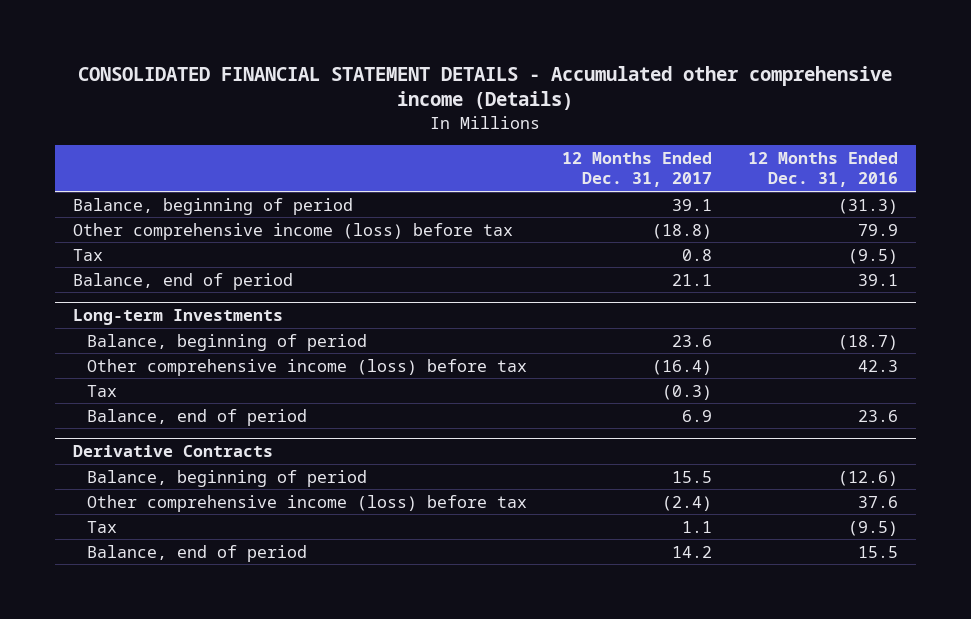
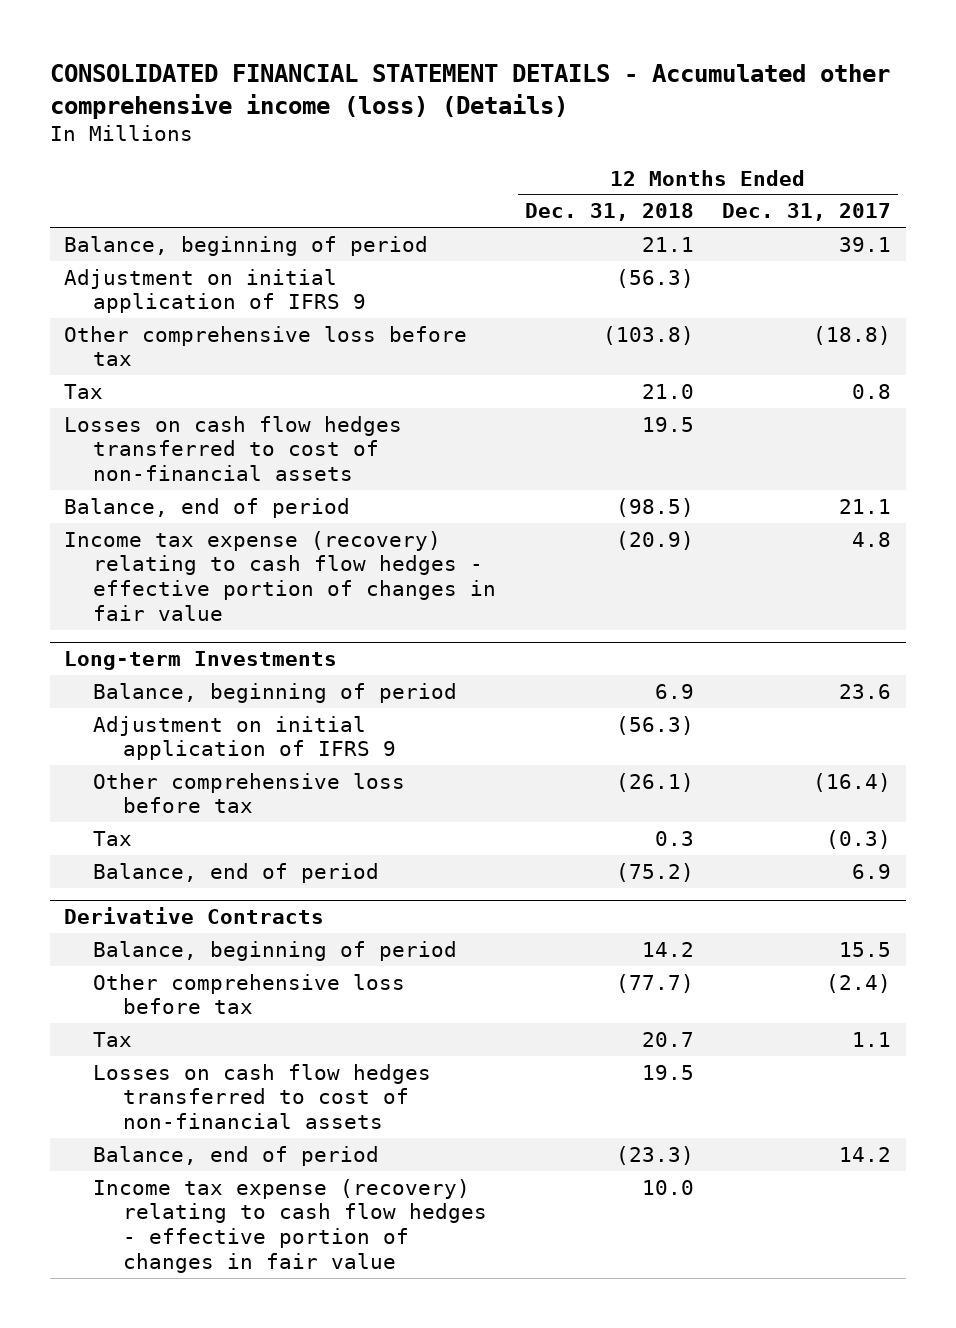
- CONSOLIDATED FINANCIAL STATEMENT DETAILS - Accumulated other comprehensive income (Details)
+ CONSOLIDATED FINANCIAL STATEMENT DETAILS - Accumulated other comprehensive income (loss) (Details)
- | 12 Months Ended Dec. 31, 2017 | 12 Months Ended Dec. 31, 2016
+ | 12 Months Ended Dec. 31, 2018 | 12 Months Ended Dec. 31, 2017
- Other comprehensive income (loss) before tax | (18.8) | 79.9
+ Adjustment on initial application of IFRS 9 | (56.3) |
+ Other comprehensive loss before tax | (103.8) | (18.8)
+ Losses on cash flow hedges transferred to cost of non-financial assets | 19.5 |
+ Income tax expense (recovery) relating to cash flow hedges - effective portion of changes in fair value | (20.9) | 4.8
@ Long-term Investments
- Other comprehensive income (loss) before tax | (16.4) | 42.3
+ Adjustment on initial application of IFRS 9 | (56.3) |
+ Other comprehensive loss before tax | (26.1) | (16.4)
@ Derivative Contracts
- Other comprehensive income (loss) before tax | (2.4) | 37.6
+ Other comprehensive loss before tax | (77.7) | (2.4)
+ Losses on cash flow hedges transferred to cost of non-financial assets | 19.5 |
+ Income tax expense (recovery) relating to cash flow hedges - effective portion of changes in fair value | 10.0 |

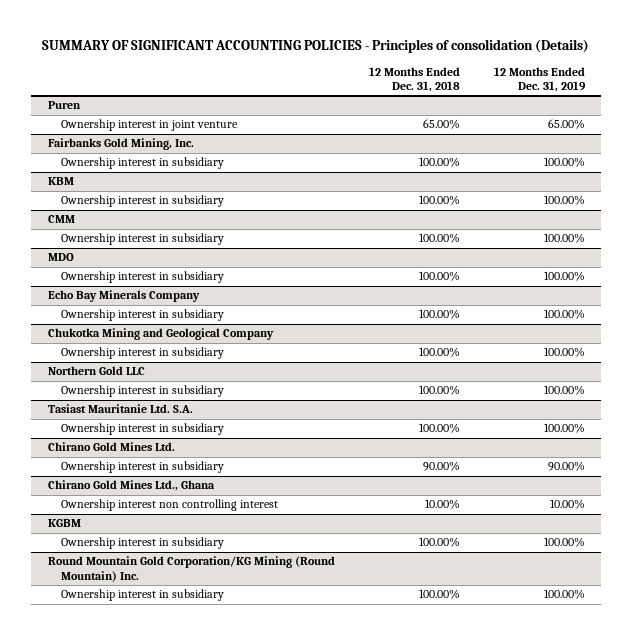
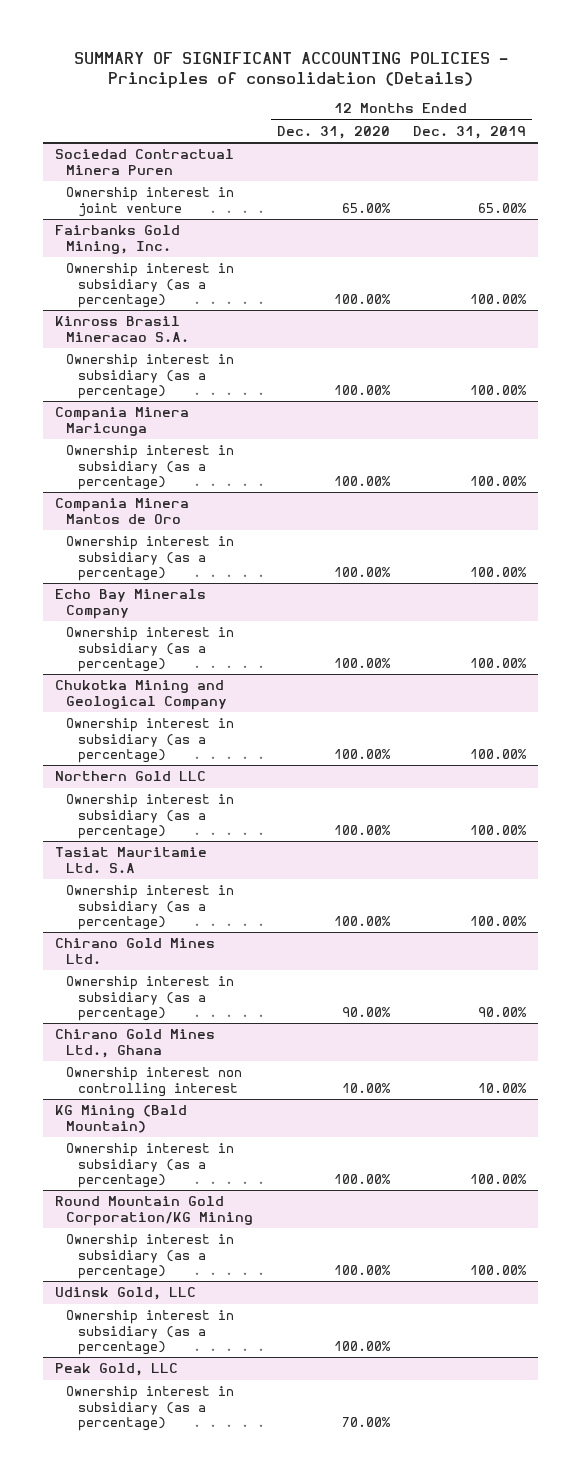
- | 12 Months Ended Dec. 31, 2018 | 12 Months Ended Dec. 31, 2019
+ | 12 Months Ended Dec. 31, 2020 | 12 Months Ended Dec. 31, 2019
- Puren
+ Sociedad Contractual Minera Puren
@ Fairbanks Gold Mining, Inc.
- Ownership interest in subsidiary | 100.00% | 100.00%
- KBM
- Ownership interest in subsidiary | 100.00% | 100.00%
- CMM
- Ownership interest in subsidiary | 100.00% | 100.00%
- MDO
- Ownership interest in subsidiary | 100.00% | 100.00%
@ Fairbanks Gold Mining, Inc.
+ Ownership interest in subsidiary (as a percentage) | 100.00% | 100.00%
+ Kinross Brasil Mineracao S.A.
+ Ownership interest in subsidiary (as a percentage) | 100.00% | 100.00%
+ Compania Minera Maricunga
+ Ownership interest in subsidiary (as a percentage) | 100.00% | 100.00%
+ Compania Minera Mantos de Oro
+ Ownership interest in subsidiary (as a percentage) | 100.00% | 100.00%
@ Echo Bay Minerals Company
- Ownership interest in subsidiary | 100.00% | 100.00%
+ Ownership interest in subsidiary (as a percentage) | 100.00% | 100.00%
@ Chukotka Mining and Geological Company
- Ownership interest in subsidiary | 100.00% | 100.00%
+ Ownership interest in subsidiary (as a percentage) | 100.00% | 100.00%
@ Northern Gold LLC
- Ownership interest in subsidiary | 100.00% | 100.00%
- Tasiast Mauritanie Ltd. S.A.
- Ownership interest in subsidiary | 100.00% | 100.00%
@ Northern Gold LLC
+ Ownership interest in subsidiary (as a percentage) | 100.00% | 100.00%
+ Tasiat Mauritamie Ltd. S.A
+ Ownership interest in subsidiary (as a percentage) | 100.00% | 100.00%
@ Chirano Gold Mines Ltd.
- Ownership interest in subsidiary | 90.00% | 90.00%
+ Ownership interest in subsidiary (as a percentage) | 90.00% | 90.00%
- KGBM
- Ownership interest in subsidiary | 100.00% | 100.00%
- Round Mountain Gold Corporation/KG Mining (Round Mountain) Inc.
- Ownership interest in subsidiary | 100.00% | 100.00%
+ KG Mining (Bald Mountain)
+ Ownership interest in subsidiary (as a percentage) | 100.00% | 100.00%
+ Round Mountain Gold Corporation/KG Mining
+ Ownership interest in subsidiary (as a percentage) | 100.00% | 100.00%
+ Udinsk Gold, LLC
+ Ownership interest in subsidiary (as a percentage) | 100.00% |
+ Peak Gold, LLC
+ Ownership interest in subsidiary (as a percentage) | 70.00% |

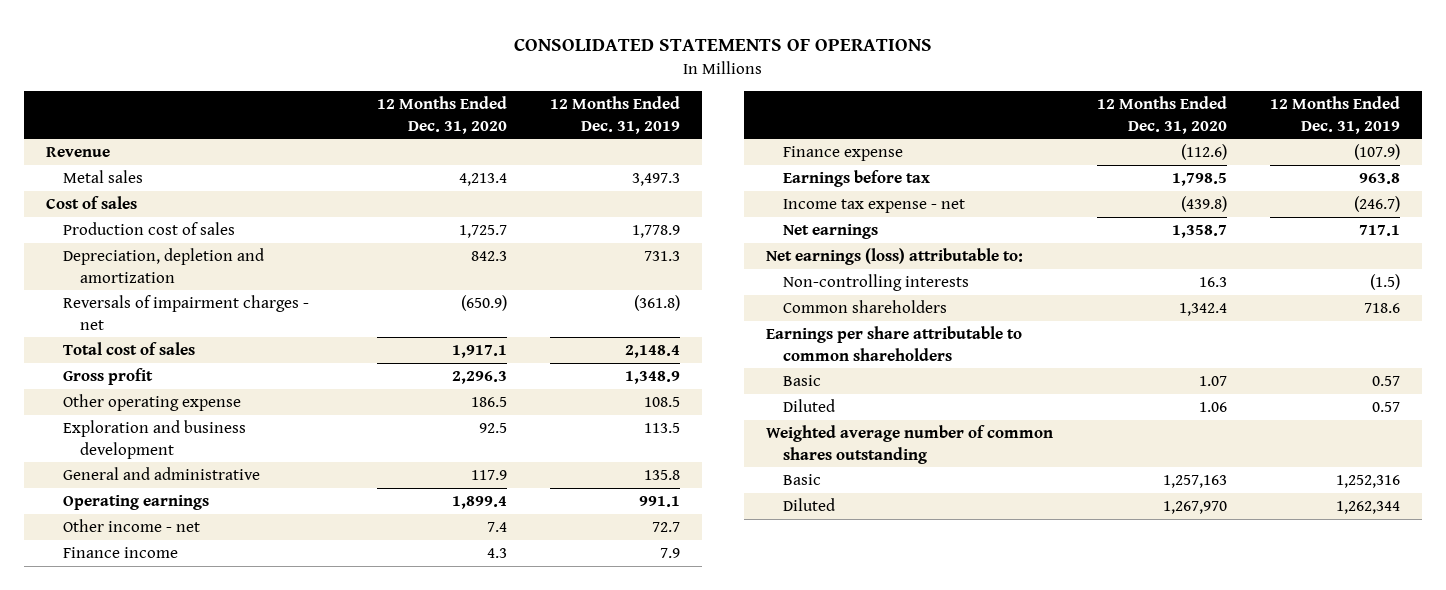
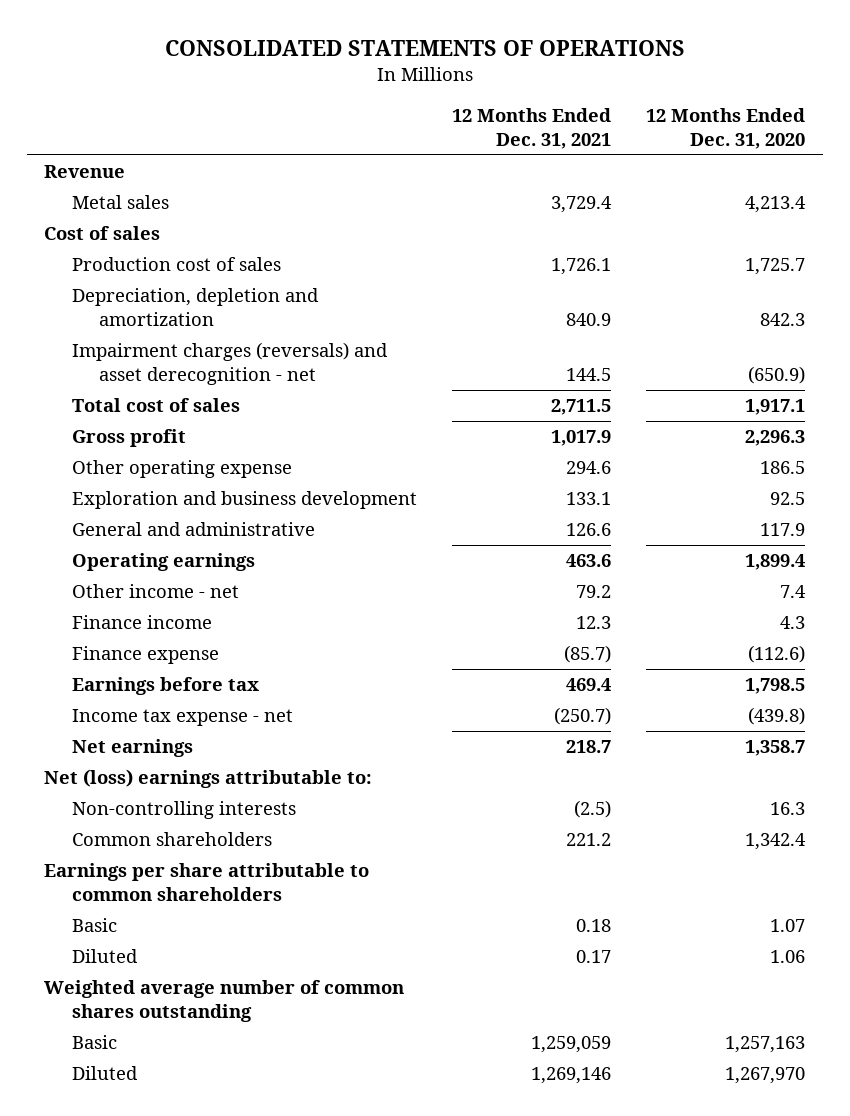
- | 12 Months Ended Dec. 31, 2020 | 12 Months Ended Dec. 31, 2019
+ | 12 Months Ended Dec. 31, 2021 | 12 Months Ended Dec. 31, 2020
- Reversals of impairment charges - net | (650.9) | (361.8)
+ Impairment charges (reversals) and asset derecognition - net | 144.5 | (650.9)
- Net earnings (loss) attributable to:
+ Net (loss) earnings attributable to:

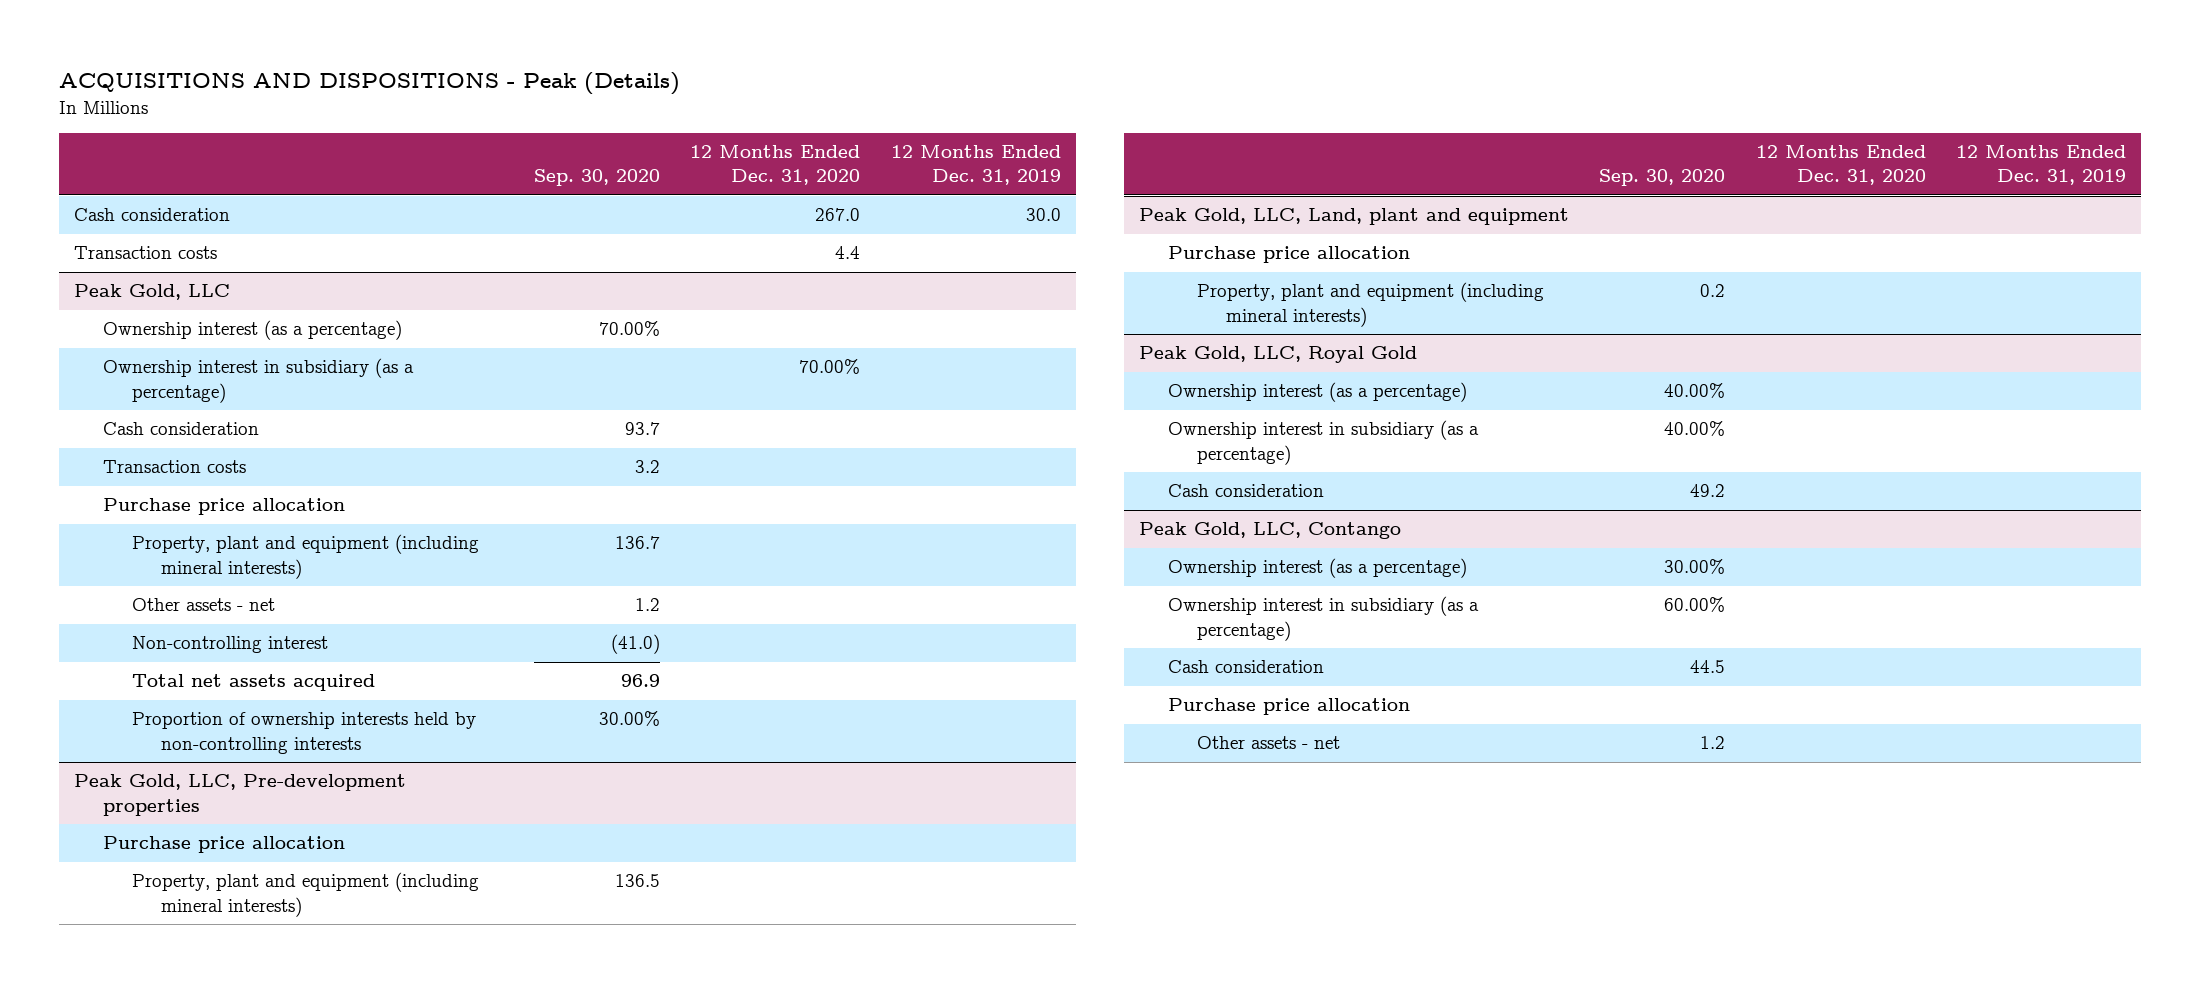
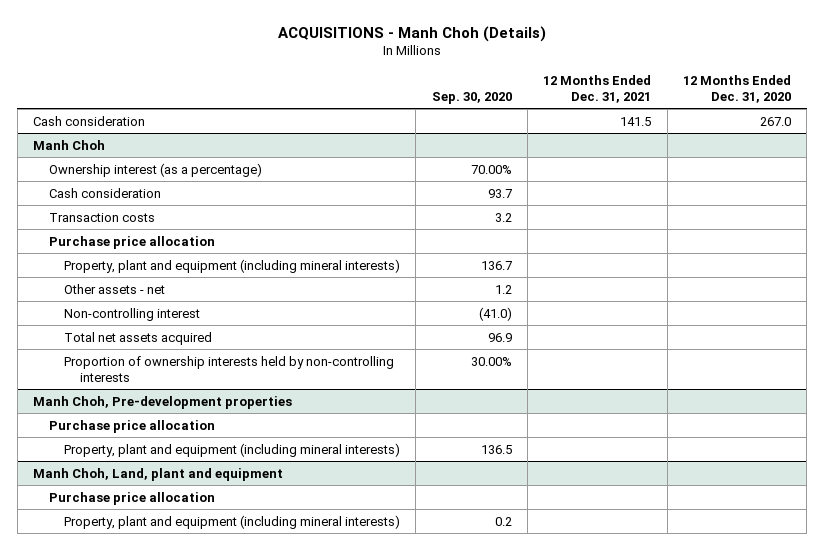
- ACQUISITIONS AND DISPOSITIONS - Peak (Details)
+ ACQUISITIONS - Manh Choh (Details)
- | Sep. 30, 2020 | 12 Months Ended Dec. 31, 2020 | 12 Months Ended Dec. 31, 2019
+ | Sep. 30, 2020 | 12 Months Ended Dec. 31, 2021 | 12 Months Ended Dec. 31, 2020
- Transaction costs | | 4.4 |
- Peak Gold, LLC
+ Manh Choh
- Ownership interest in subsidiary (as a percentage) | | 70.00% |
- Peak Gold, LLC, Pre-development properties
+ Manh Choh, Pre-development properties
- Peak Gold, LLC, Land, plant and equipment
+ Manh Choh, Land, plant and equipment
- Peak Gold, LLC, Royal Gold
- Ownership interest (as a percentage) | 40.00% | |
- Ownership interest in subsidiary (as a percentage) | 40.00% | |
- Cash consideration | 49.2 | |
- Peak Gold, LLC, Contango
- Ownership interest (as a percentage) | 30.00% | |
- Ownership interest in subsidiary (as a percentage) | 60.00% | |
- Cash consideration | 44.5 | |
- Purchase price allocation
- Other assets - net | 1.2 | |

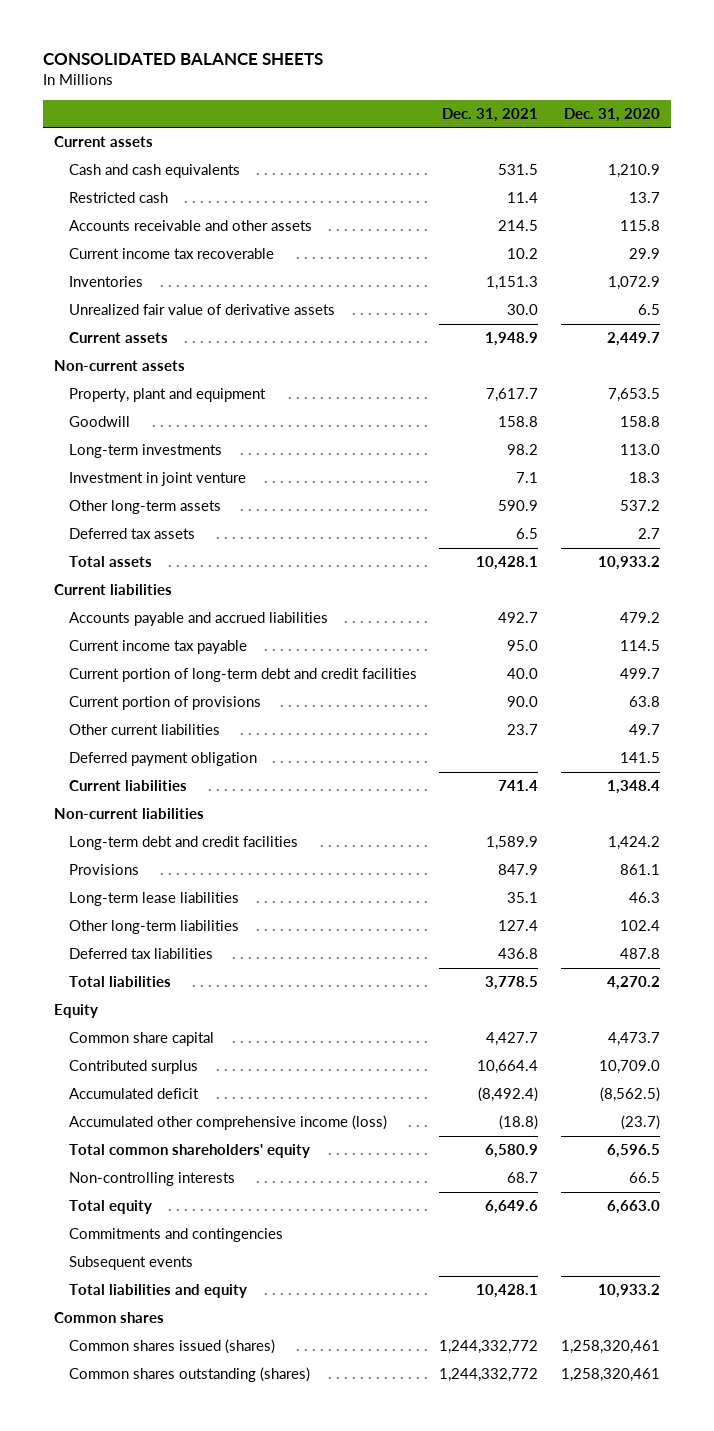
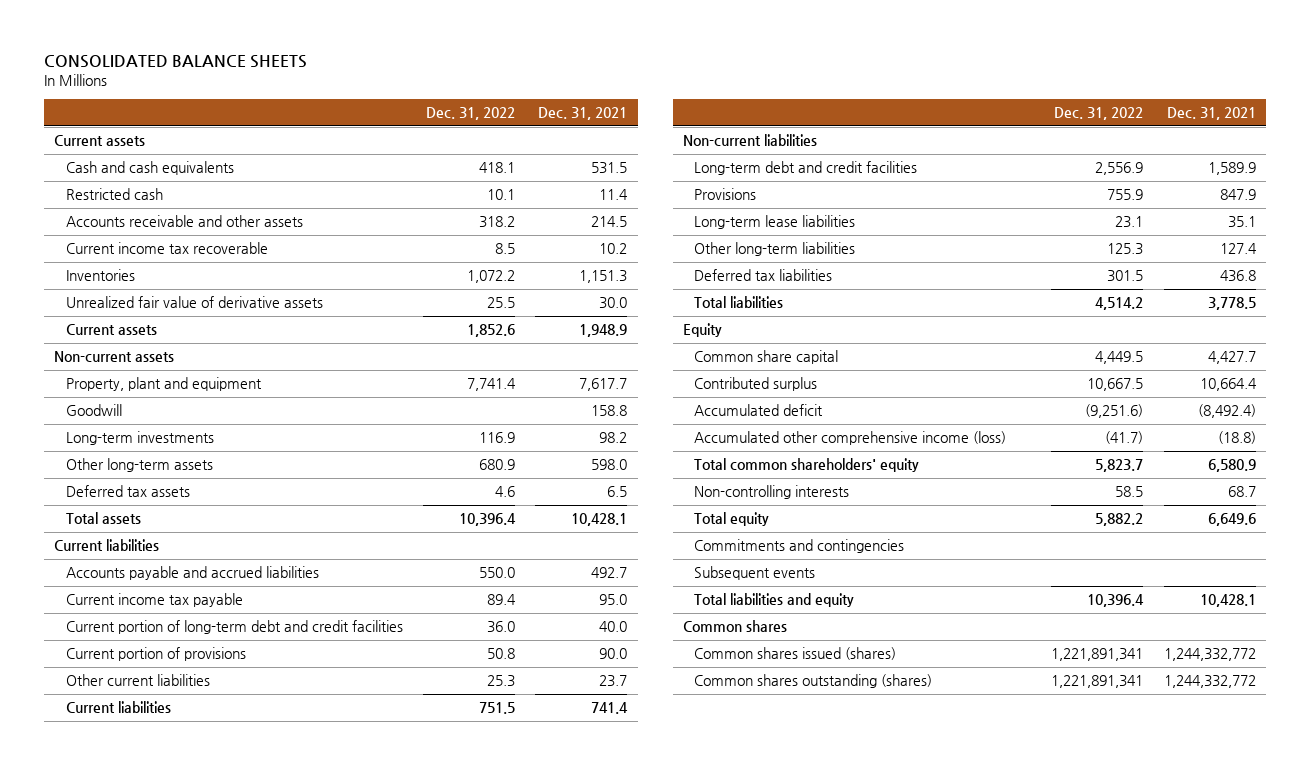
- | Dec. 31, 2021 | Dec. 31, 2020
+ | Dec. 31, 2022 | Dec. 31, 2021
- Investment in joint venture | 7.1 | 18.3
- Other long-term assets | 590.9 | 537.2
+ Other long-term assets | 680.9 | 598.0
- Deferred payment obligation | | 141.5

